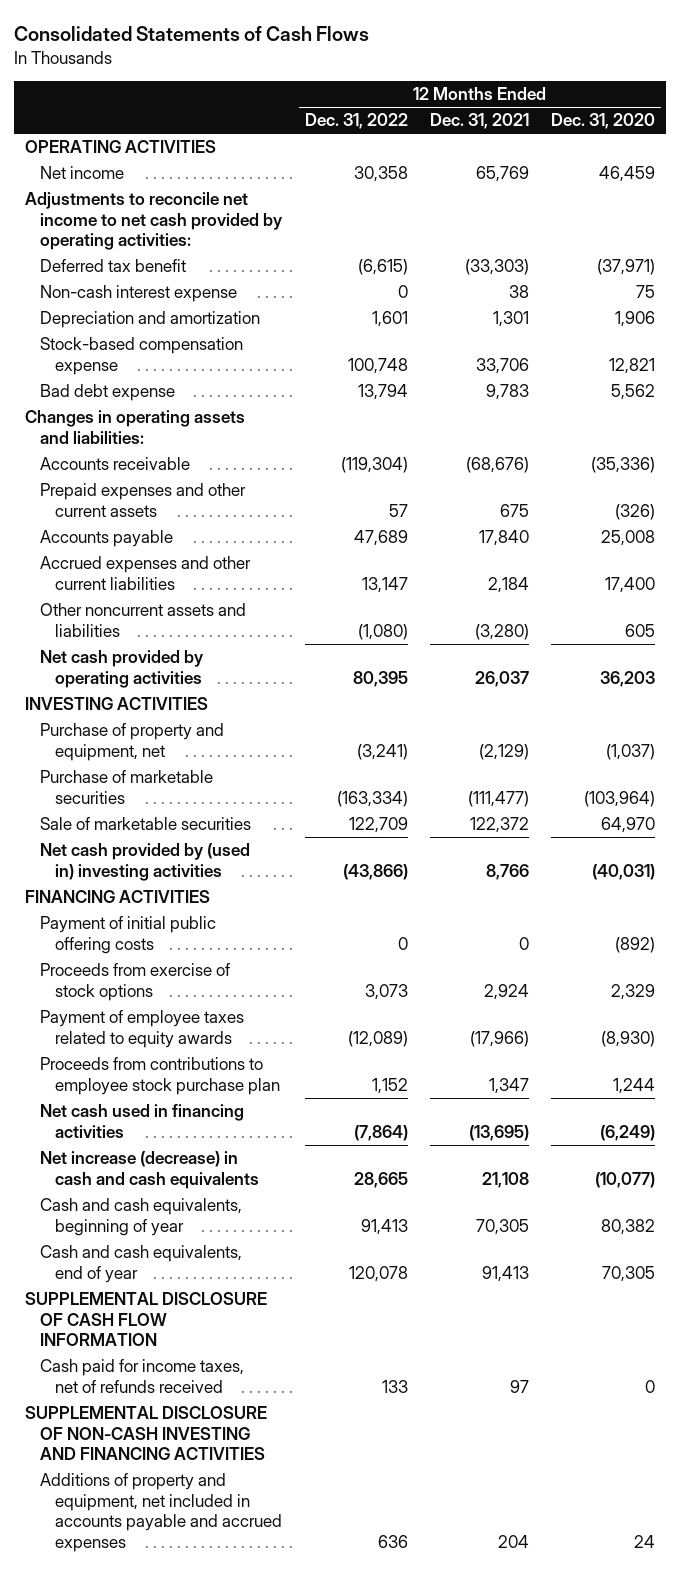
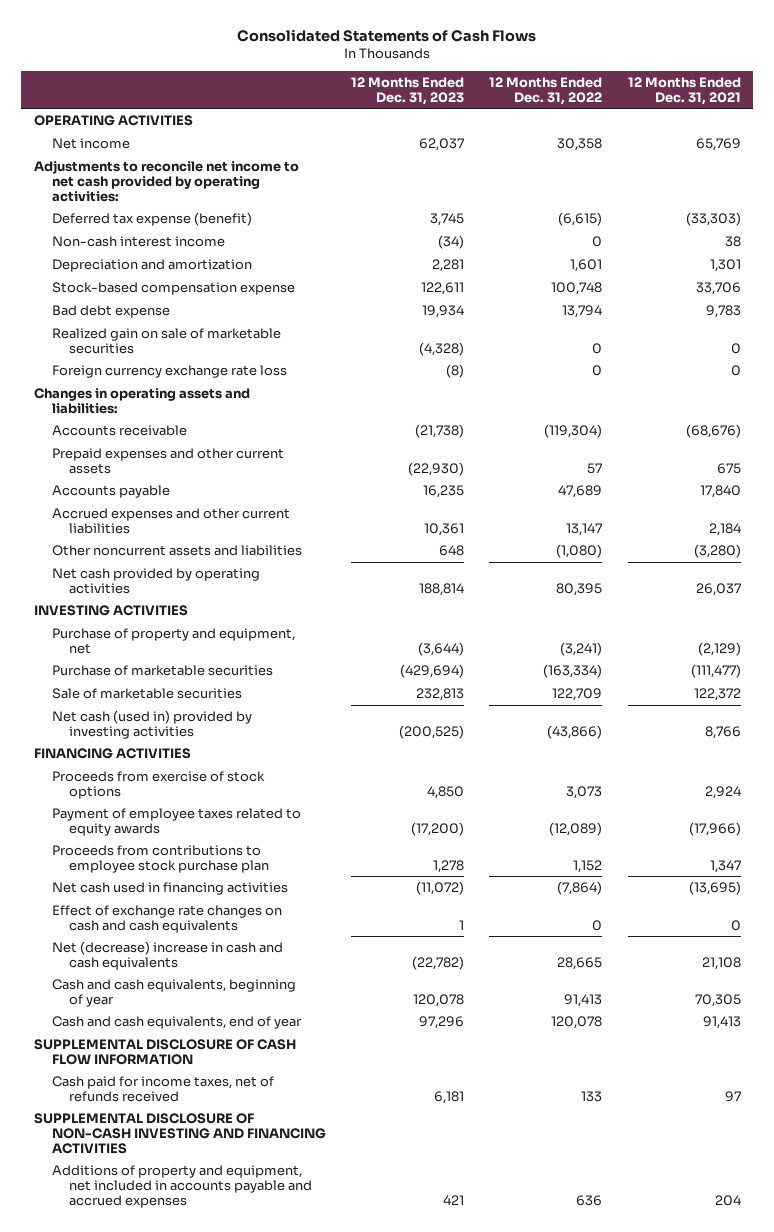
- | 12 Months Ended Dec. 31, 2022 | 12 Months Ended Dec. 31, 2021 | 12 Months Ended Dec. 31, 2020
+ | 12 Months Ended Dec. 31, 2023 | 12 Months Ended Dec. 31, 2022 | 12 Months Ended Dec. 31, 2021
- Deferred tax benefit | (6,615) | (33,303) | (37,971)
- Non-cash interest expense | 0 | 38 | 75
+ Deferred tax expense (benefit) | 3,745 | (6,615) | (33,303)
+ Non-cash interest income | (34) | 0 | 38
+ Realized gain on sale of marketable securities | (4,328) | 0 | 0
+ Foreign currency exchange rate loss | (8) | 0 | 0
- Net cash provided by (used in) investing activities | (43,866) | 8,766 | (40,031)
+ Net cash (used in) provided by investing activities | (200,525) | (43,866) | 8,766
- Payment of initial public offering costs | 0 | 0 | (892)
- Net increase (decrease) in cash and cash equivalents | 28,665 | 21,108 | (10,077)
+ Effect of exchange rate changes on cash and cash equivalents | 1 | 0 | 0
+ Net (decrease) increase in cash and cash equivalents | (22,782) | 28,665 | 21,108

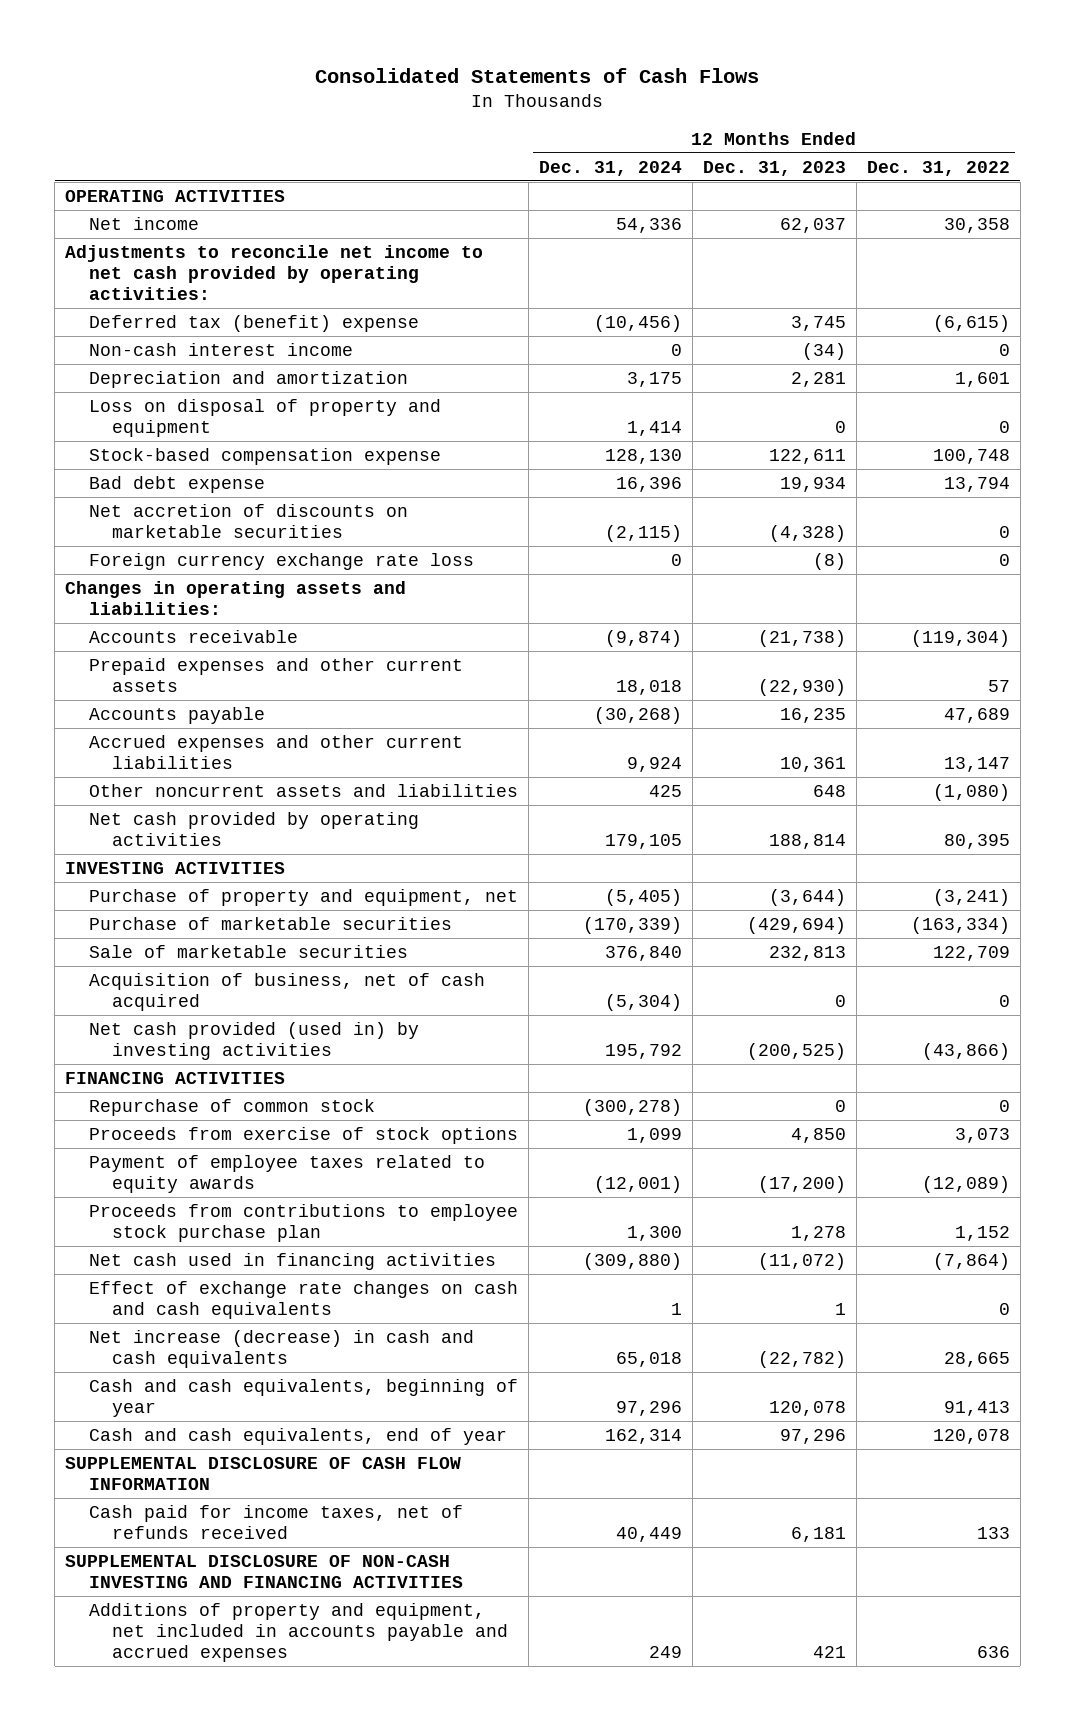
- | 12 Months Ended Dec. 31, 2023 | 12 Months Ended Dec. 31, 2022 | 12 Months Ended Dec. 31, 2021
+ | 12 Months Ended Dec. 31, 2024 | 12 Months Ended Dec. 31, 2023 | 12 Months Ended Dec. 31, 2022
- Deferred tax expense (benefit) | 3,745 | (6,615) | (33,303)
+ Deferred tax (benefit) expense | (10,456) | 3,745 | (6,615)
+ Loss on disposal of property and equipment | 1,414 | 0 | 0
- Realized gain on sale of marketable securities | (4,328) | 0 | 0
+ Net accretion of discounts on marketable securities | (2,115) | (4,328) | 0
- Net cash (used in) provided by investing activities | (200,525) | (43,866) | 8,766
+ Acquisition of business, net of cash acquired | (5,304) | 0 | 0
+ Net cash provided (used in) by investing activities | 195,792 | (200,525) | (43,866)
+ Repurchase of common stock | (300,278) | 0 | 0
- Net (decrease) increase in cash and cash equivalents | (22,782) | 28,665 | 21,108
+ Net increase (decrease) in cash and cash equivalents | 65,018 | (22,782) | 28,665

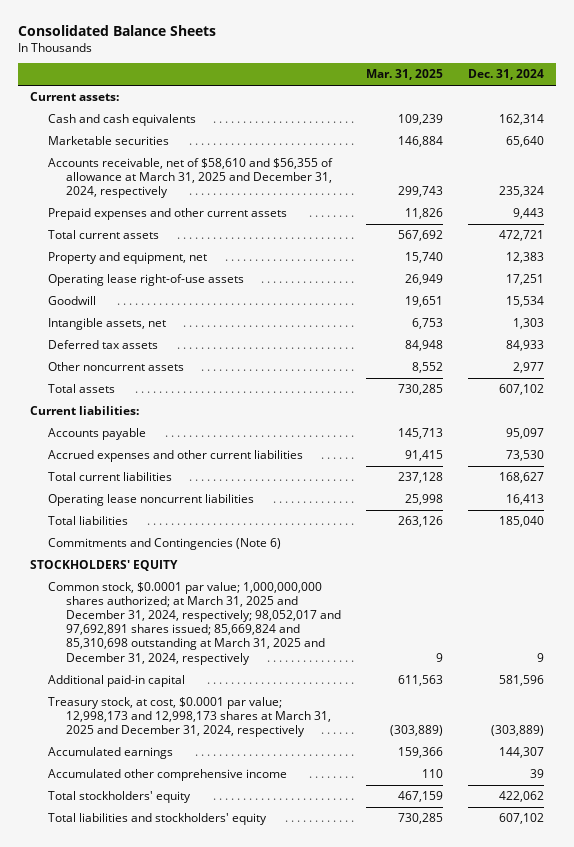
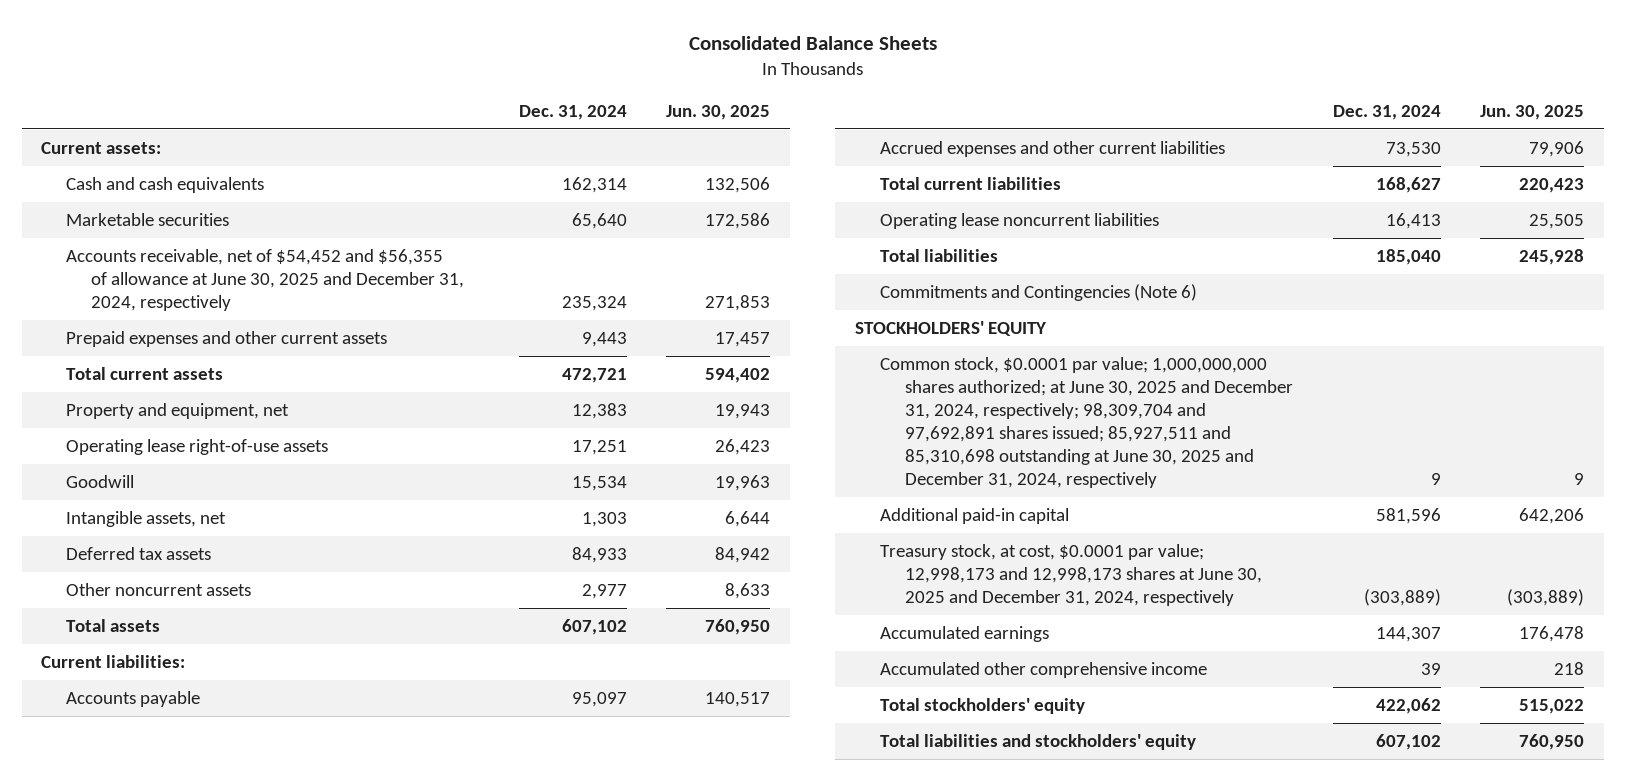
- | Mar. 31, 2025 | Dec. 31, 2024
+ | Dec. 31, 2024 | Jun. 30, 2025
- Accounts receivable, net of $58,610 and $56,355 of allowance at March 31, 2025 and December 31, 2024, respectively | 299,743 | 235,324
+ Accounts receivable, net of $54,452 and $56,355 of allowance at June 30, 2025 and December 31, 2024, respectively | 235,324 | 271,853
- Common stock, $0.0001 par value; 1,000,000,000 shares authorized; at March 31, 2025 and December 31, 2024, respectively; 98,052,017 and 97,692,891 shares issued; 85,669,824 and 85,310,698 outstanding at March 31, 2025 and December 31, 2024, respectively | 9 | 9
+ Common stock, $0.0001 par value; 1,000,000,000 shares authorized; at June 30, 2025 and December 31, 2024, respectively; 98,309,704 and 97,692,891 shares issued; 85,927,511 and 85,310,698 outstanding at June 30, 2025 and December 31, 2024, respectively | 9 | 9
- Treasury stock, at cost, $0.0001 par value; 12,998,173 and 12,998,173 shares at March 31, 2025 and December 31, 2024, respectively | (303,889) | (303,889)
+ Treasury stock, at cost, $0.0001 par value; 12,998,173 and 12,998,173 shares at June 30, 2025 and December 31, 2024, respectively | (303,889) | (303,889)

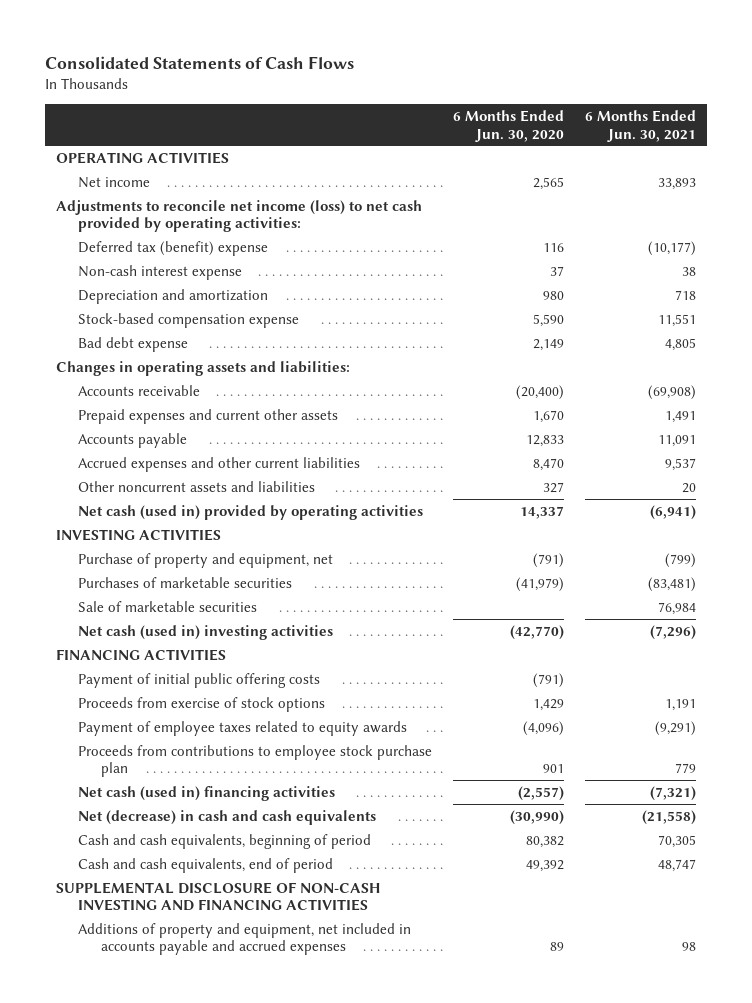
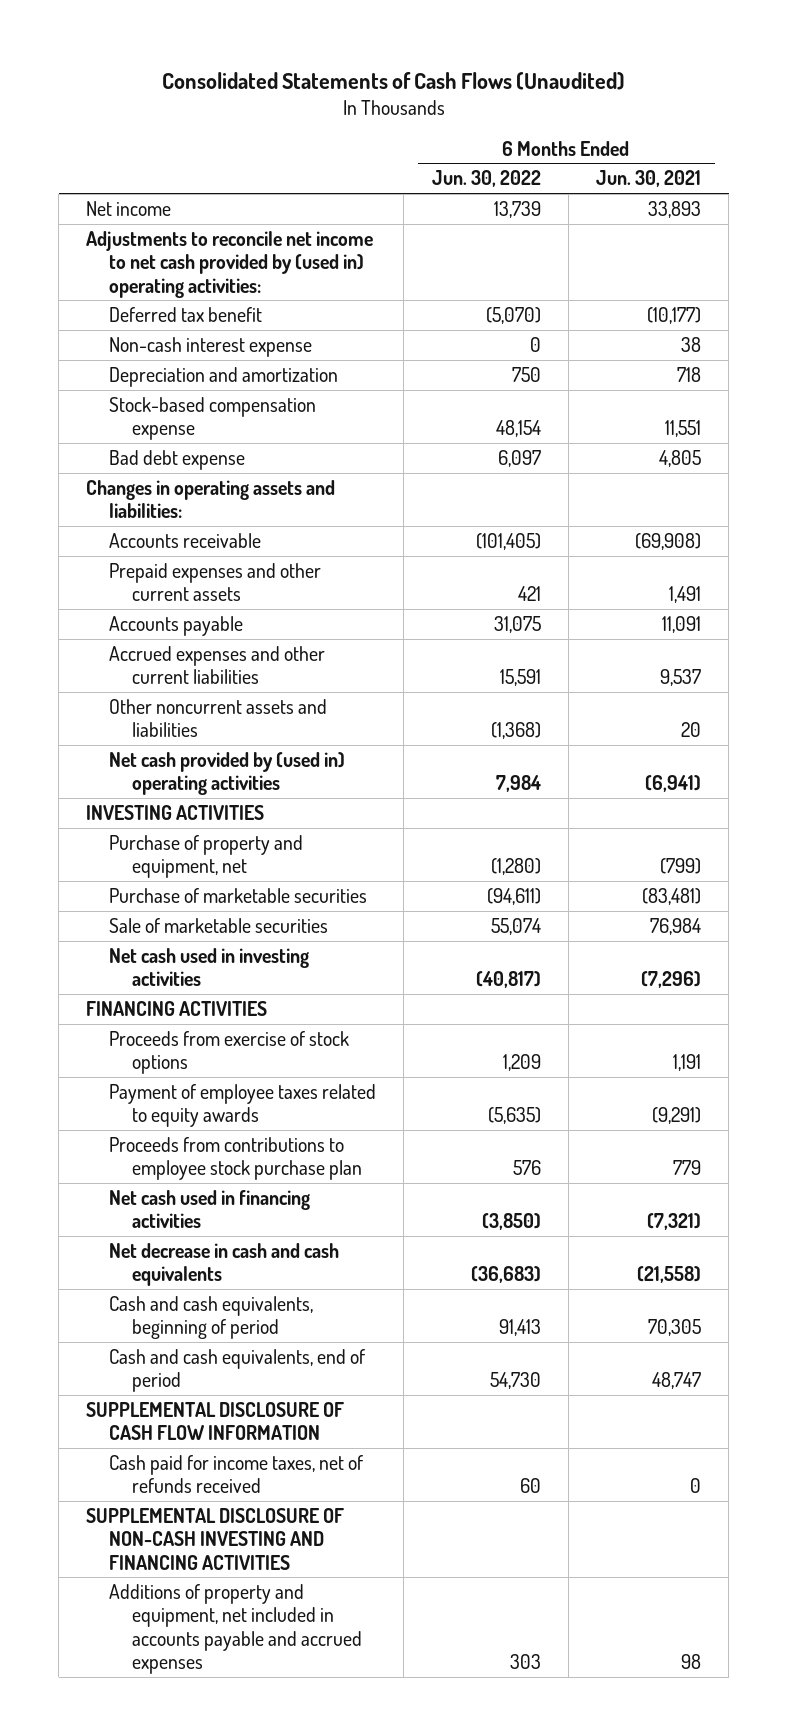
- Consolidated Statements of Cash Flows
+ Consolidated Statements of Cash Flows (Unaudited)
- | 6 Months Ended Jun. 30, 2020 | 6 Months Ended Jun. 30, 2021
+ | 6 Months Ended Jun. 30, 2022 | 6 Months Ended Jun. 30, 2021
- OPERATING ACTIVITIES
- Adjustments to reconcile net income (loss) to net cash provided by operating activities:
- Deferred tax (benefit) expense | 116 | (10,177)
+ Adjustments to reconcile net income to net cash provided by (used in) operating activities:
+ Deferred tax benefit | (5,070) | (10,177)
- Prepaid expenses and current other assets | 1,670 | 1,491
+ Prepaid expenses and other current assets | 421 | 1,491
- Net cash (used in) provided by operating activities | 14,337 | (6,941)
+ Net cash provided by (used in) operating activities | 7,984 | (6,941)
- Purchases of marketable securities | (41,979) | (83,481)
+ Purchase of marketable securities | (94,611) | (83,481)
- Net cash (used in) investing activities | (42,770) | (7,296)
+ Net cash used in investing activities | (40,817) | (7,296)
- Payment of initial public offering costs | (791) |
- Net cash (used in) financing activities | (2,557) | (7,321)
- Net (decrease) in cash and cash equivalents | (30,990) | (21,558)
+ Net cash used in financing activities | (3,850) | (7,321)
+ Net decrease in cash and cash equivalents | (36,683) | (21,558)
+ SUPPLEMENTAL DISCLOSURE OF CASH FLOW INFORMATION
+ Cash paid for income taxes, net of refunds received | 60 | 0

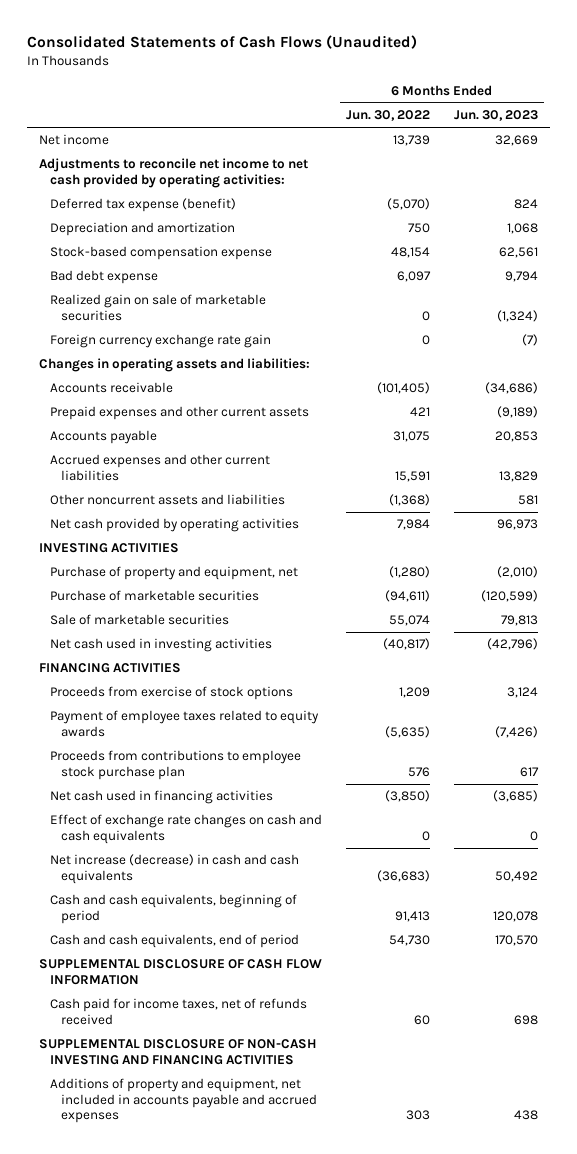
- | 6 Months Ended Jun. 30, 2022 | 6 Months Ended Jun. 30, 2021
+ | 6 Months Ended Jun. 30, 2022 | 6 Months Ended Jun. 30, 2023
- Adjustments to reconcile net income to net cash provided by (used in) operating activities:
- Deferred tax benefit | (5,070) | (10,177)
- Non-cash interest expense | 0 | 38
+ Adjustments to reconcile net income to net cash provided by operating activities:
+ Deferred tax expense (benefit) | (5,070) | 824
+ Realized gain on sale of marketable securities | 0 | (1,324)
+ Foreign currency exchange rate gain | 0 | (7)
- Net cash provided by (used in) operating activities | 7,984 | (6,941)
+ Net cash provided by operating activities | 7,984 | 96,973
- Net decrease in cash and cash equivalents | (36,683) | (21,558)
+ Effect of exchange rate changes on cash and cash equivalents | 0 | 0
+ Net increase (decrease) in cash and cash equivalents | (36,683) | 50,492

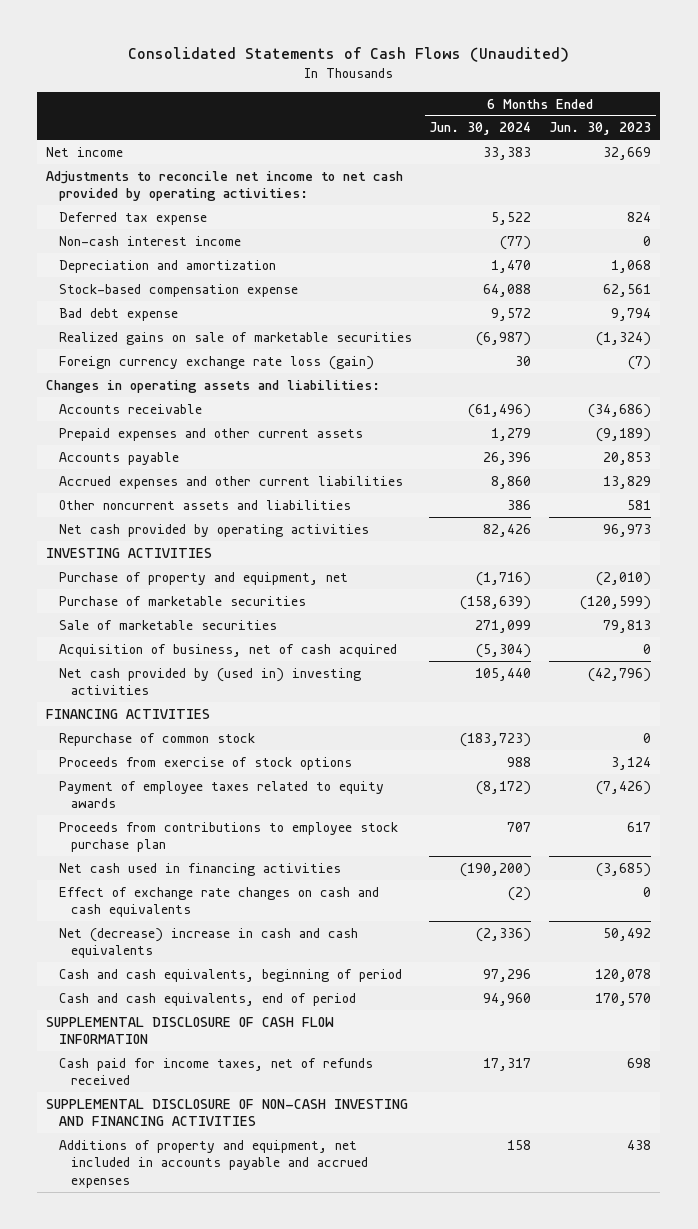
- | 6 Months Ended Jun. 30, 2022 | 6 Months Ended Jun. 30, 2023
+ | 6 Months Ended Jun. 30, 2024 | 6 Months Ended Jun. 30, 2023
- Deferred tax expense (benefit) | (5,070) | 824
+ Deferred tax expense | 5,522 | 824
+ Non-cash interest income | (77) | 0
- Realized gain on sale of marketable securities | 0 | (1,324)
- Foreign currency exchange rate gain | 0 | (7)
+ Realized gains on sale of marketable securities | (6,987) | (1,324)
+ Foreign currency exchange rate loss (gain) | 30 | (7)
- Net cash used in investing activities | (40,817) | (42,796)
+ Acquisition of business, net of cash acquired | (5,304) | 0
+ Net cash provided by (used in) investing activities | 105,440 | (42,796)
+ Repurchase of common stock | (183,723) | 0
- Net increase (decrease) in cash and cash equivalents | (36,683) | 50,492
+ Net (decrease) increase in cash and cash equivalents | (2,336) | 50,492

